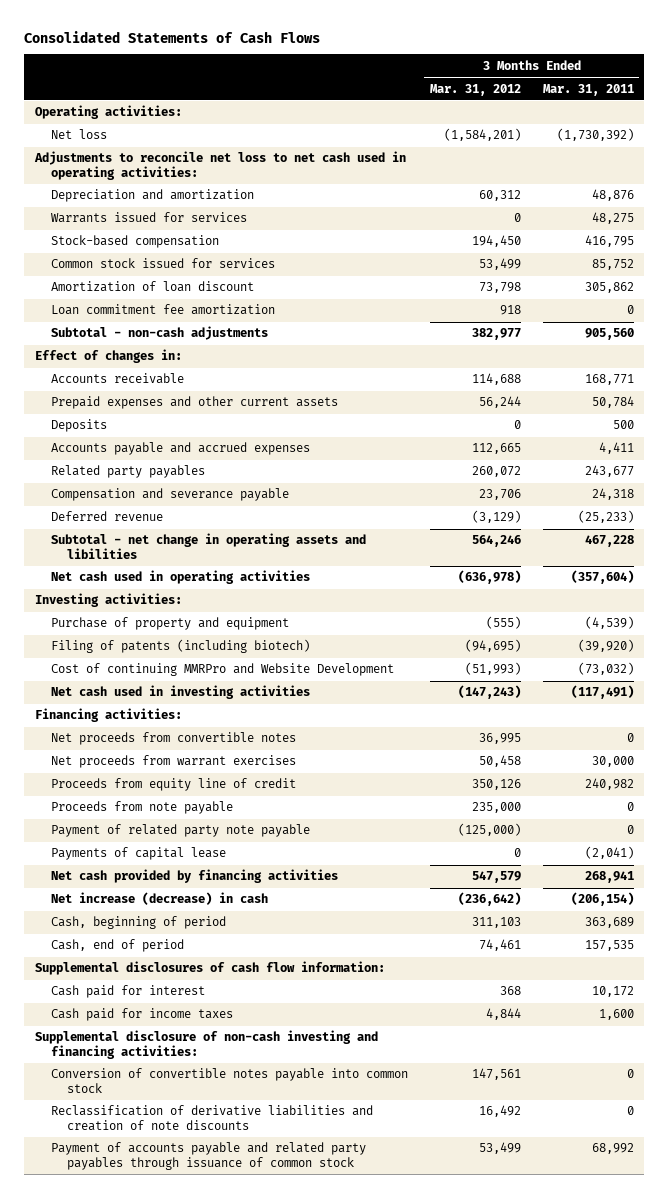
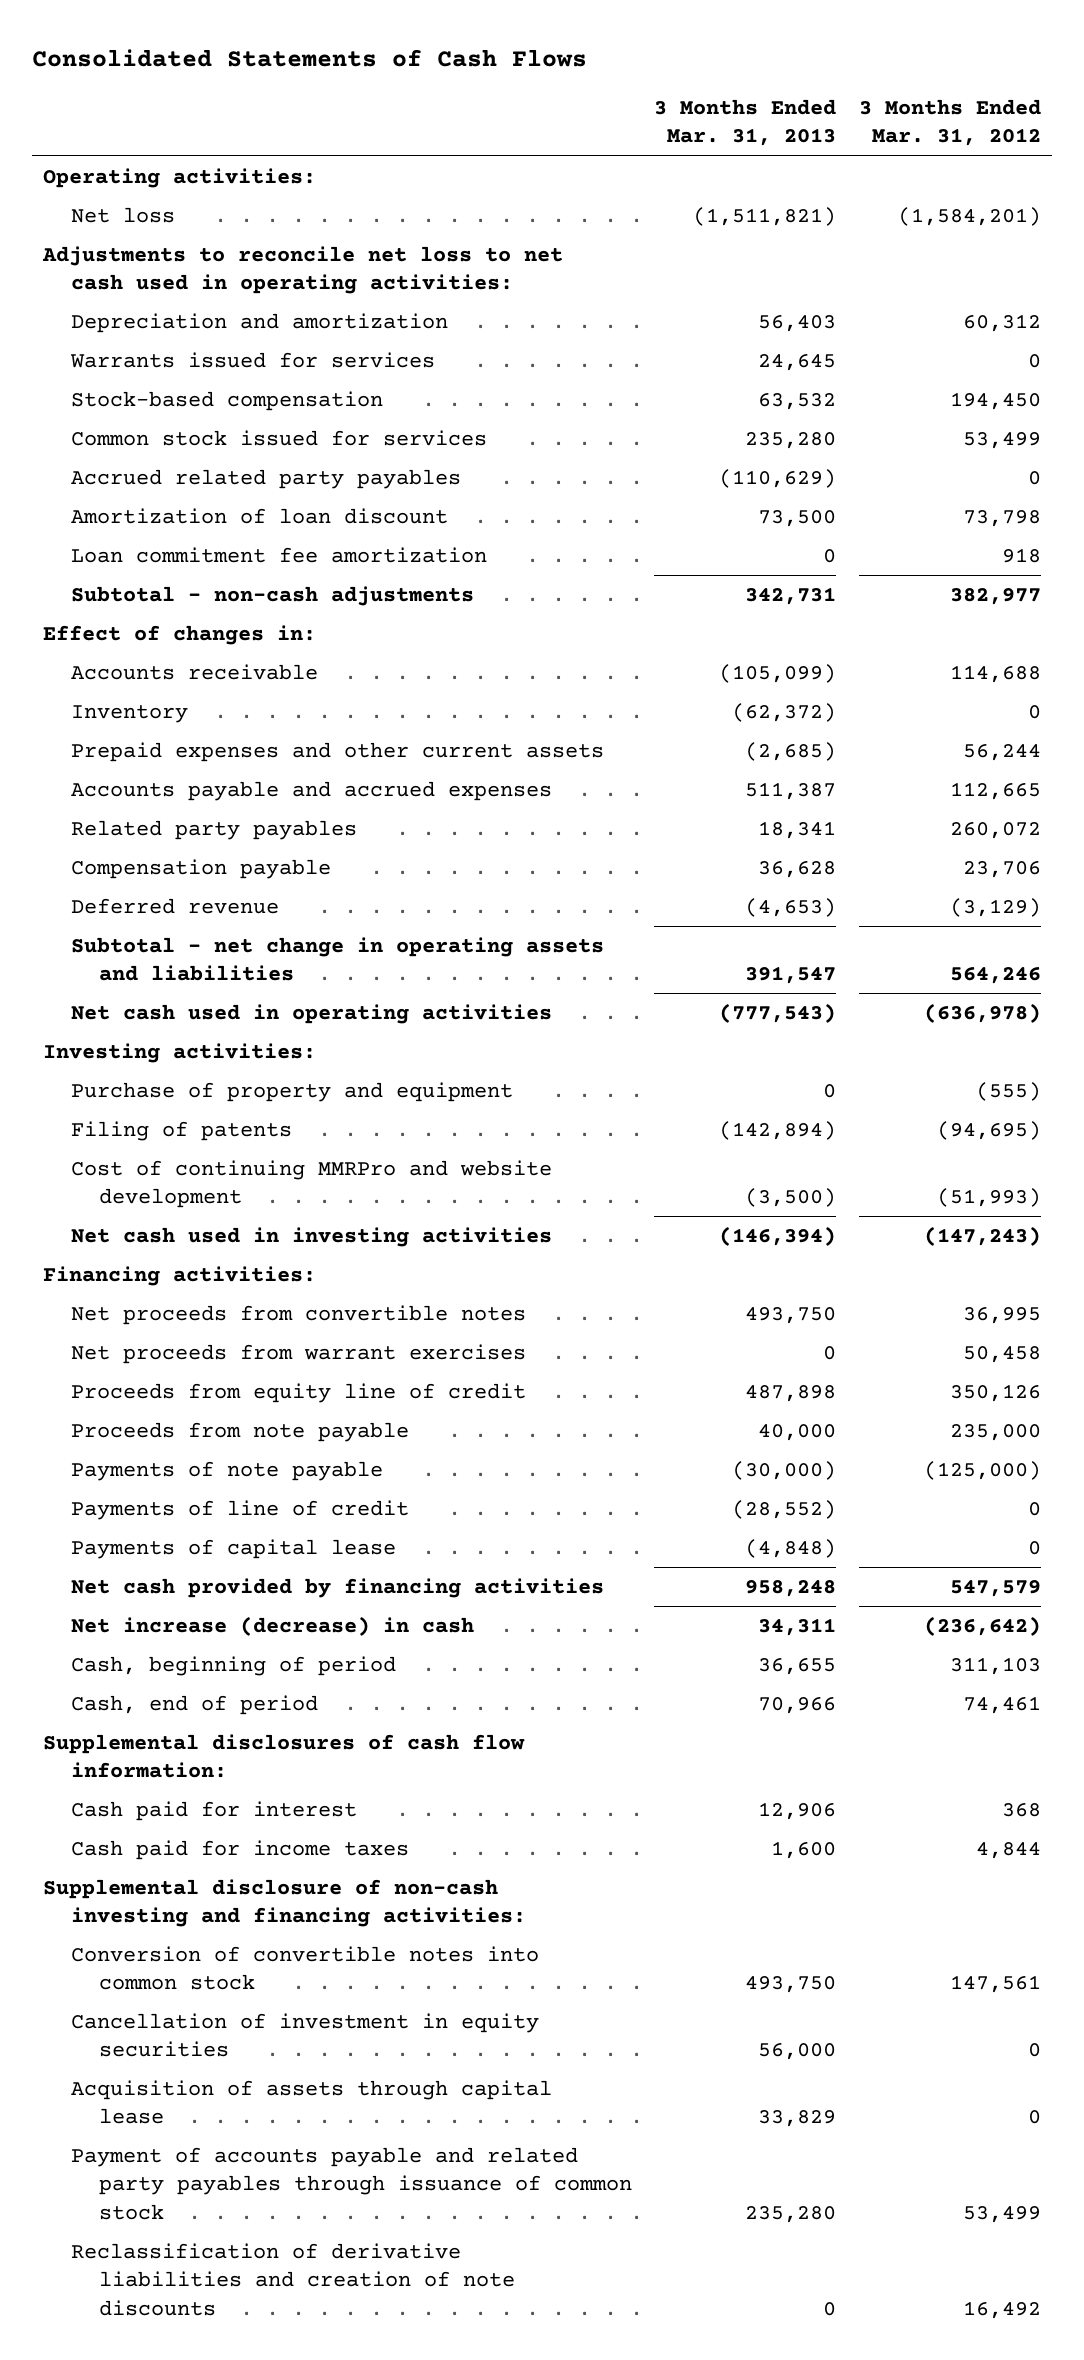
- | 3 Months Ended Mar. 31, 2012 | 3 Months Ended Mar. 31, 2011
+ | 3 Months Ended Mar. 31, 2013 | 3 Months Ended Mar. 31, 2012
+ Accrued related party payables | (110,629) | 0
+ Inventory | (62,372) | 0
- Deposits | 0 | 500
- Compensation and severance payable | 23,706 | 24,318
+ Compensation payable | 36,628 | 23,706
- Subtotal - net change in operating assets and libilities | 564,246 | 467,228
+ Subtotal - net change in operating assets and liabilities | 391,547 | 564,246
- Filing of patents (including biotech) | (94,695) | (39,920)
- Cost of continuing MMRPro and Website Development | (51,993) | (73,032)
+ Filing of patents | (142,894) | (94,695)
+ Cost of continuing MMRPro and website development | (3,500) | (51,993)
- Payment of related party note payable | (125,000) | 0
+ Payments of note payable | (30,000) | (125,000)
+ Payments of line of credit | (28,552) | 0
- Conversion of convertible notes payable into common stock | 147,561 | 0
+ Conversion of convertible notes into common stock | 493,750 | 147,561
+ Cancellation of investment in equity securities | 56,000 | 0
+ Acquisition of assets through capital lease | 33,829 | 0
moved down: Reclassification of derivative liabilities and creation of note discounts | 0 | 16,492

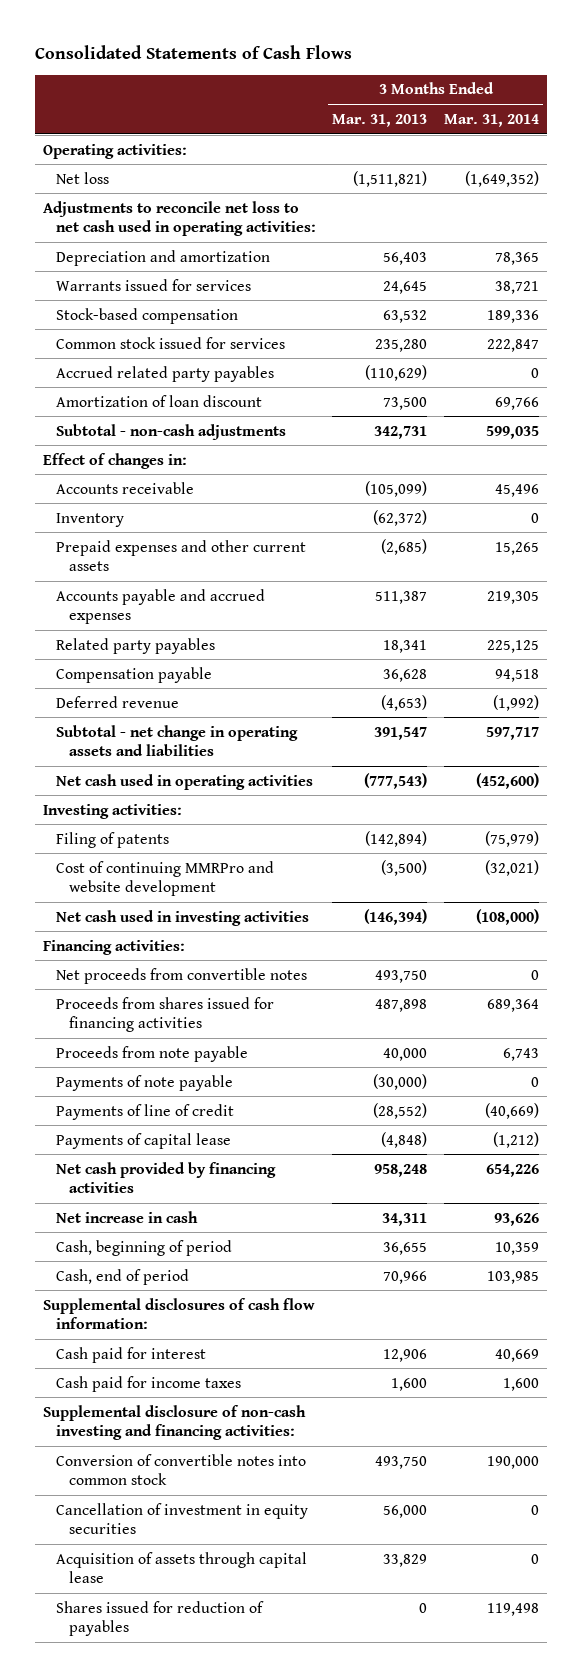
- | 3 Months Ended Mar. 31, 2013 | 3 Months Ended Mar. 31, 2012
+ | 3 Months Ended Mar. 31, 2013 | 3 Months Ended Mar. 31, 2014
- Loan commitment fee amortization | 0 | 918
- Purchase of property and equipment | 0 | (555)
- Net proceeds from warrant exercises | 0 | 50,458
- Proceeds from equity line of credit | 487,898 | 350,126
+ Proceeds from shares issued for financing activities | 487,898 | 689,364
- Net increase (decrease) in cash | 34,311 | (236,642)
+ Net increase in cash | 34,311 | 93,626
- Payment of accounts payable and related party payables through issuance of common stock | 235,280 | 53,499
- Reclassification of derivative liabilities and creation of note discounts | 0 | 16,492
+ Shares issued for reduction of payables | 0 | 119,498

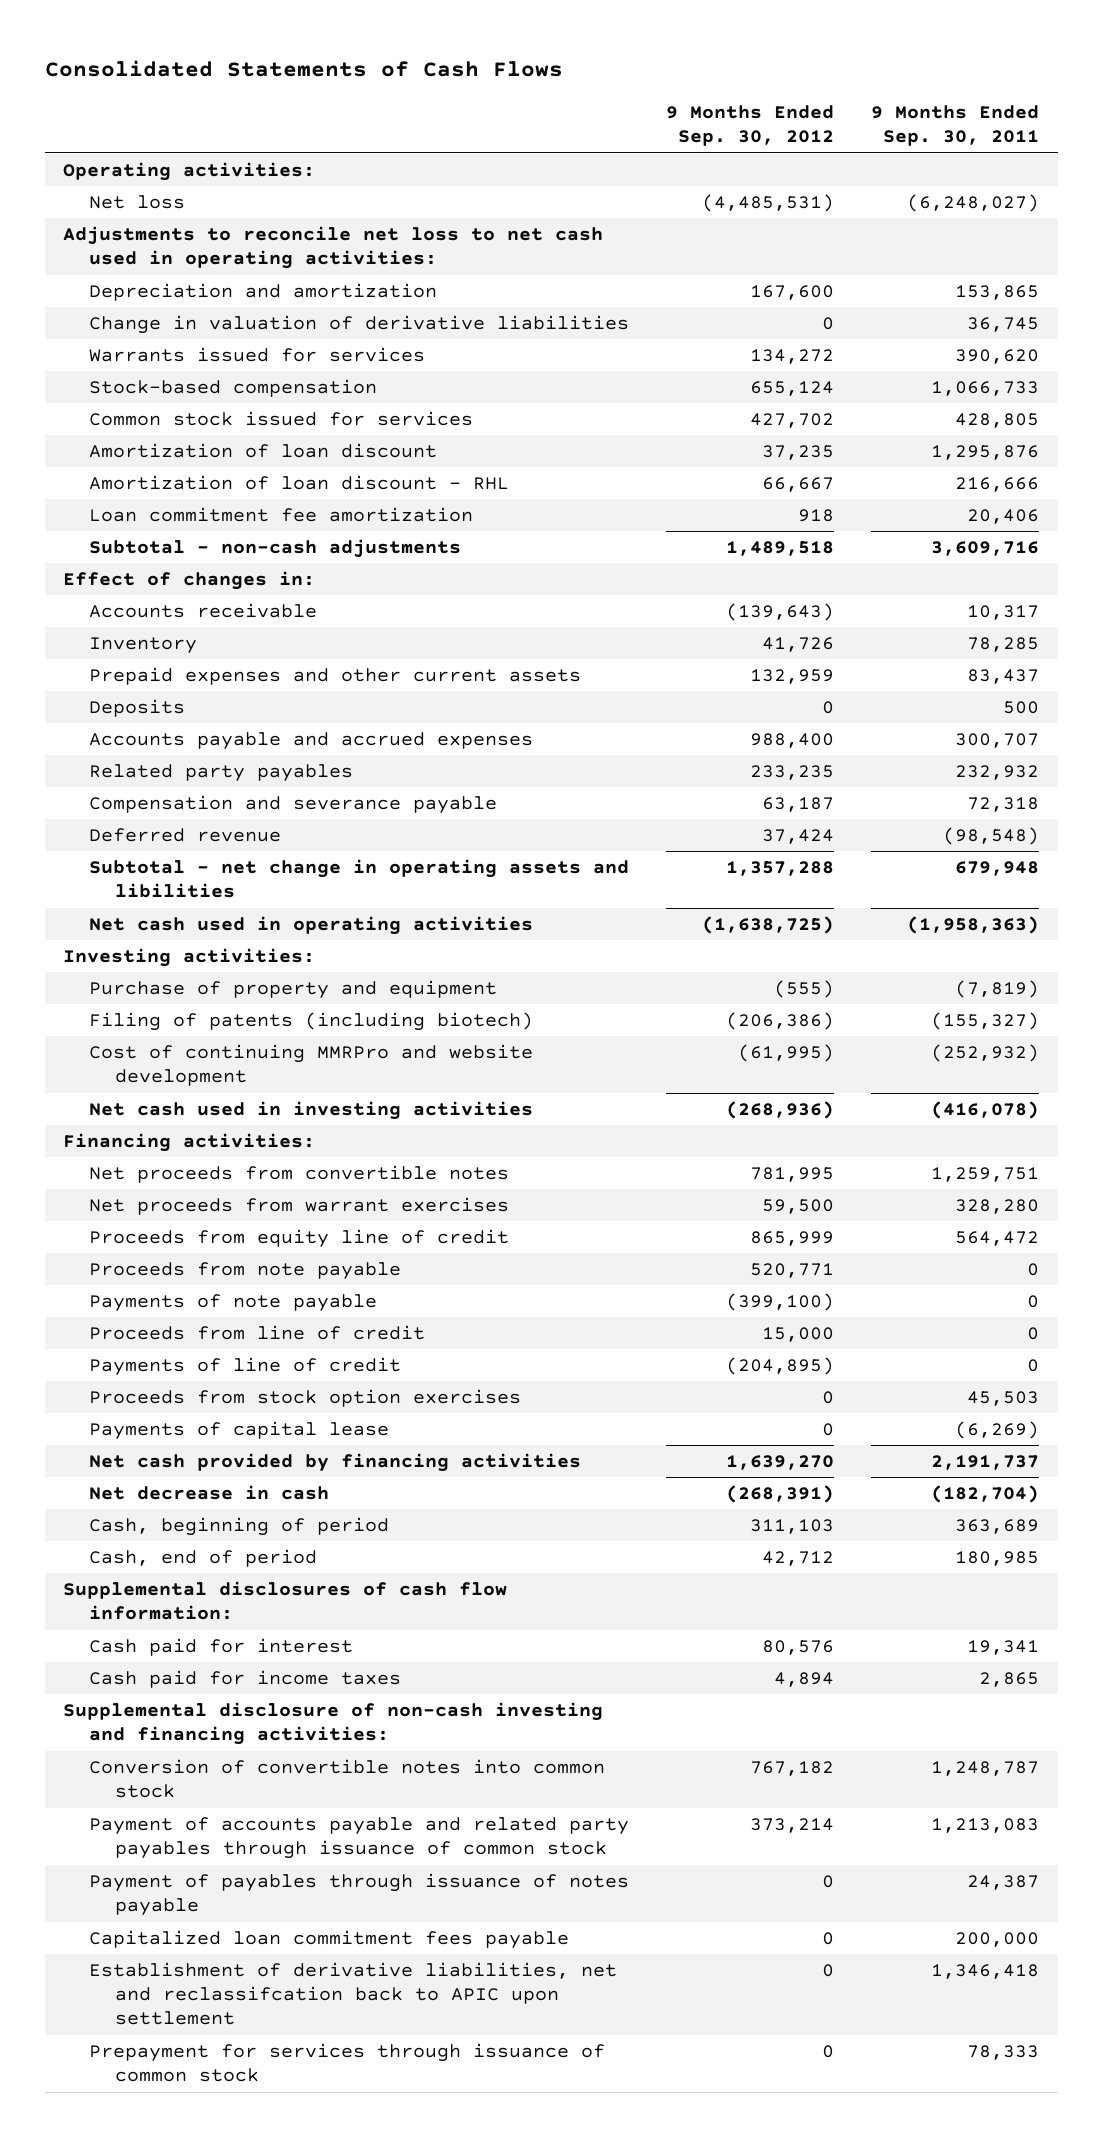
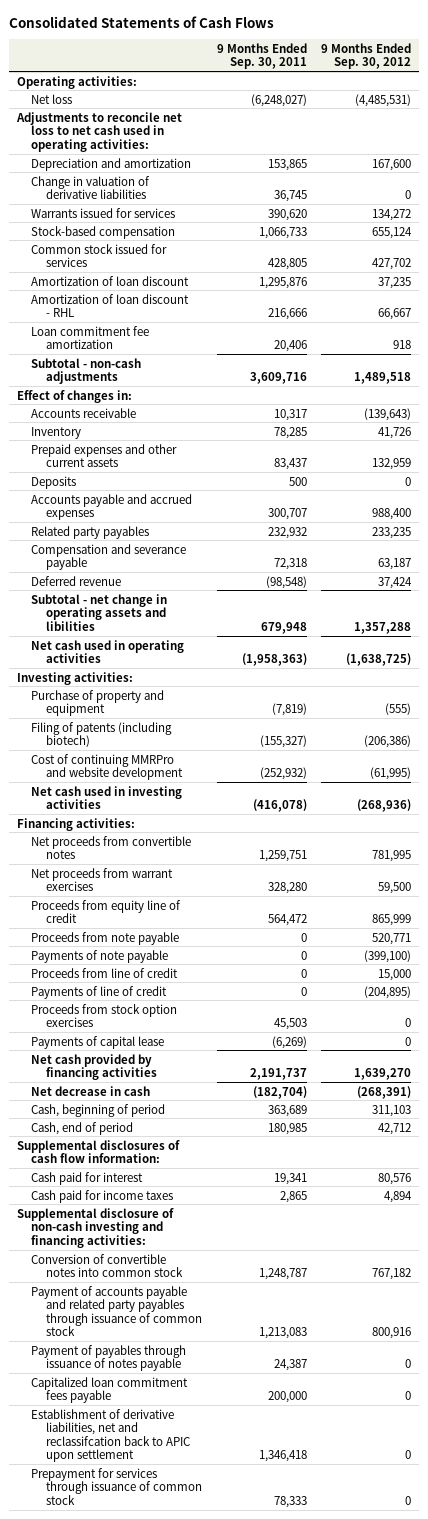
- | 9 Months Ended Sep. 30, 2012 | 9 Months Ended Sep. 30, 2011
+ | 9 Months Ended Sep. 30, 2011 | 9 Months Ended Sep. 30, 2012
- Payment of accounts payable and related party payables through issuance of common stock | 373,214 | 1,213,083
+ Payment of accounts payable and related party payables through issuance of common stock | 1,213,083 | 800,916

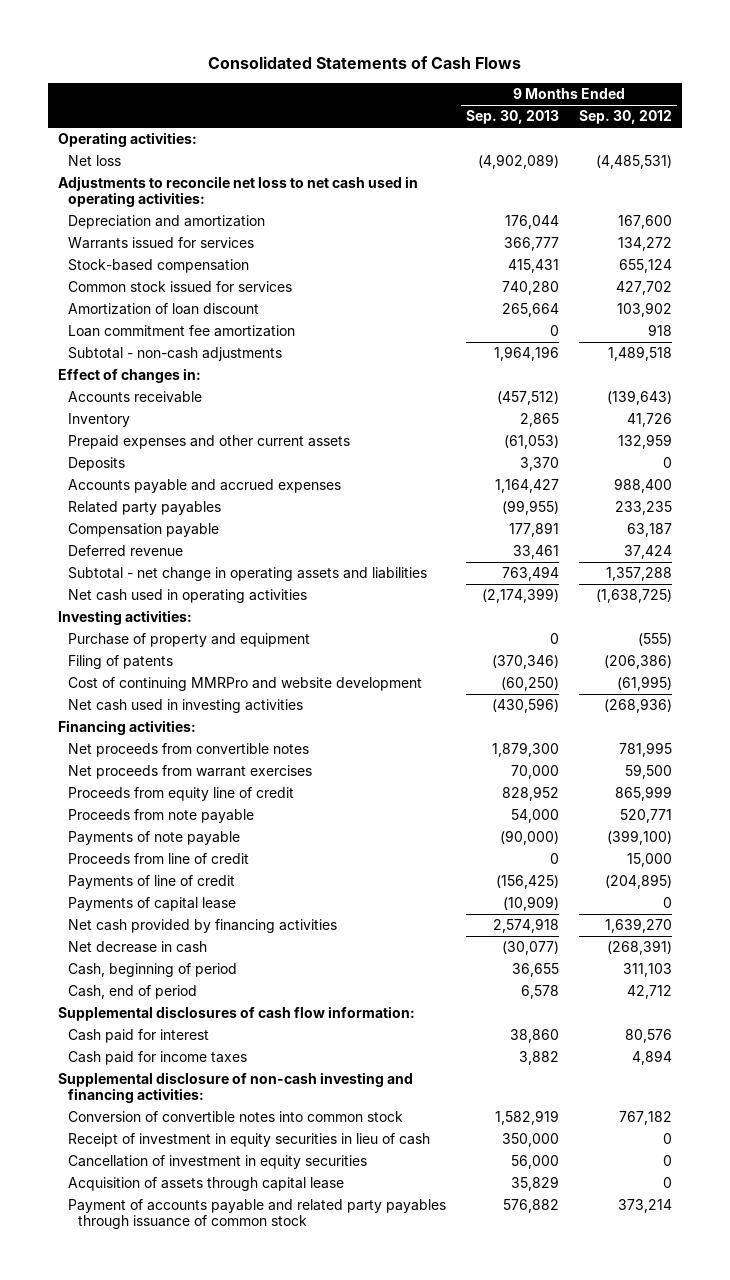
- | 9 Months Ended Sep. 30, 2011 | 9 Months Ended Sep. 30, 2012
+ | 9 Months Ended Sep. 30, 2013 | 9 Months Ended Sep. 30, 2012
- Change in valuation of derivative liabilities | 36,745 | 0
- Amortization of loan discount | 1,295,876 | 37,235
- Amortization of loan discount - RHL | 216,666 | 66,667
+ Amortization of loan discount | 265,664 | 103,902
- Compensation and severance payable | 72,318 | 63,187
+ Compensation payable | 177,891 | 63,187
- Subtotal - net change in operating assets and libilities | 679,948 | 1,357,288
+ Subtotal - net change in operating assets and liabilities | 763,494 | 1,357,288
- Filing of patents (including biotech) | (155,327) | (206,386)
+ Filing of patents | (370,346) | (206,386)
- Proceeds from stock option exercises | 45,503 | 0
- Payment of accounts payable and related party payables through issuance of common stock | 1,213,083 | 800,916
- Payment of payables through issuance of notes payable | 24,387 | 0
- Capitalized loan commitment fees payable | 200,000 | 0
- Establishment of derivative liabilities, net and reclassifcation back to APIC upon settlement | 1,346,418 | 0
- Prepayment for services through issuance of common stock | 78,333 | 0
+ Receipt of investment in equity securities in lieu of cash | 350,000 | 0
+ Cancellation of investment in equity securities | 56,000 | 0
+ Acquisition of assets through capital lease | 35,829 | 0
+ Payment of accounts payable and related party payables through issuance of common stock | 576,882 | 373,214

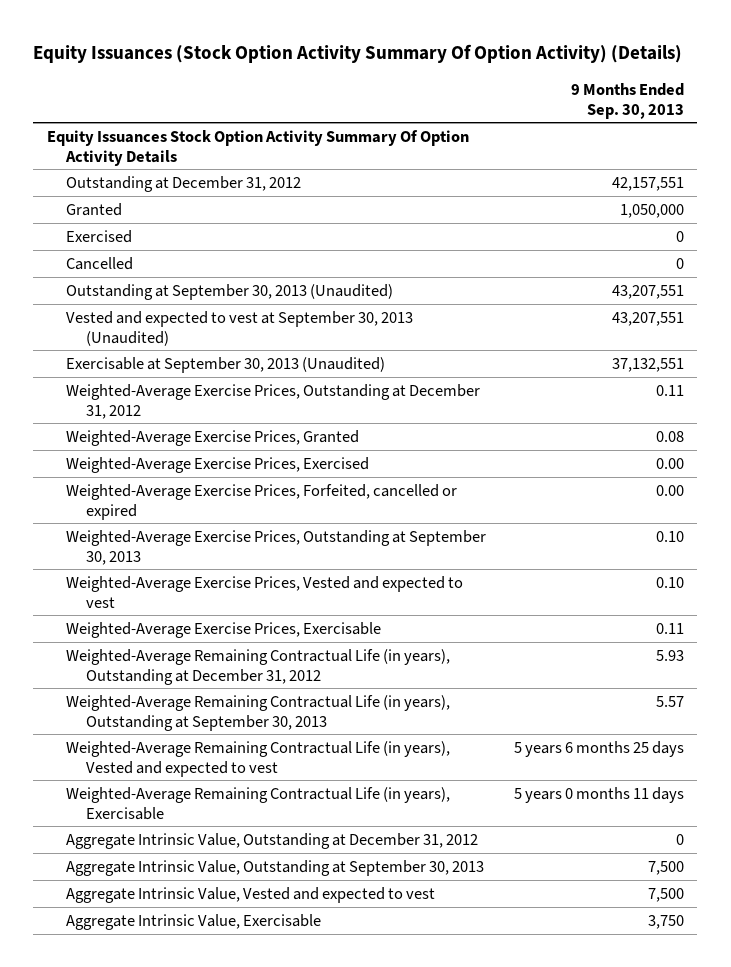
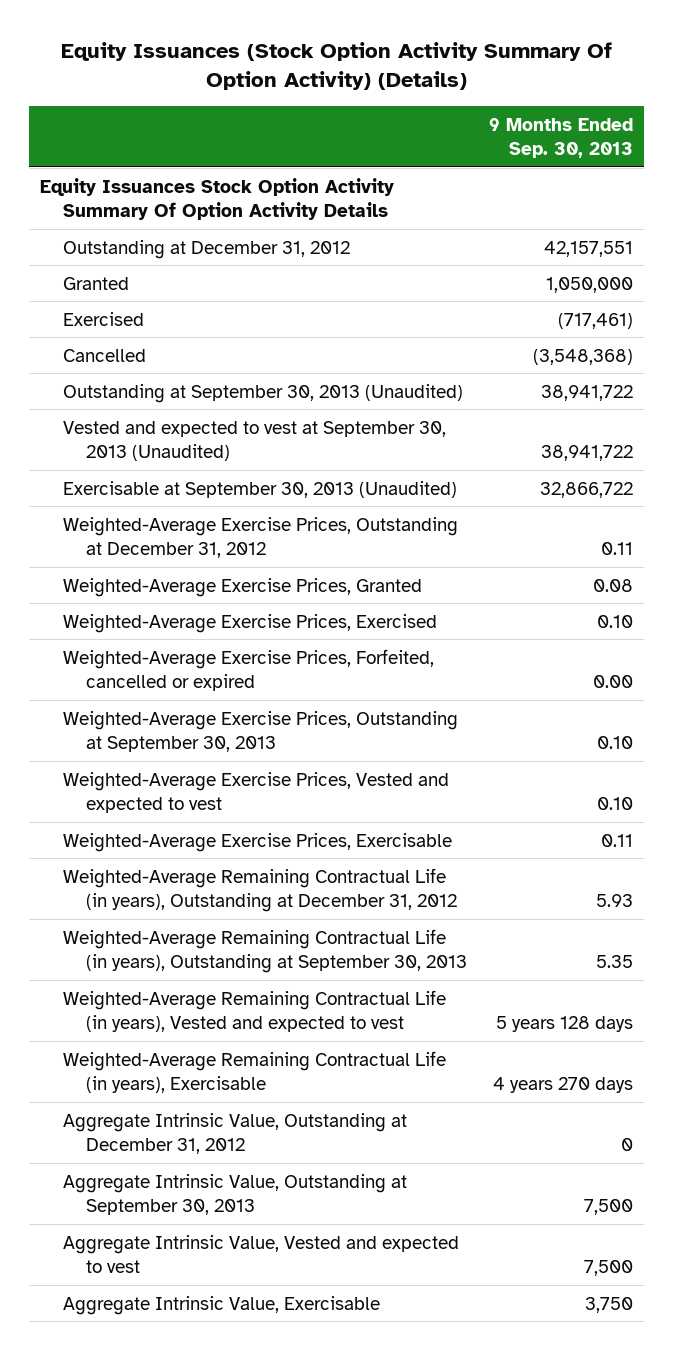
- Exercised | 0
- Cancelled | 0
- Outstanding at September 30, 2013 (Unaudited) | 43,207,551
- Vested and expected to vest at September 30, 2013 (Unaudited) | 43,207,551
- Exercisable at September 30, 2013 (Unaudited) | 37,132,551
+ Exercised | (717,461)
+ Cancelled | (3,548,368)
+ Outstanding at September 30, 2013 (Unaudited) | 38,941,722
+ Vested and expected to vest at September 30, 2013 (Unaudited) | 38,941,722
+ Exercisable at September 30, 2013 (Unaudited) | 32,866,722
- Weighted-Average Exercise Prices, Exercised | 0.00
+ Weighted-Average Exercise Prices, Exercised | 0.10
- Weighted-Average Remaining Contractual Life (in years), Outstanding at September 30, 2013 | 5.57
- Weighted-Average Remaining Contractual Life (in years), Vested and expected to vest | 5 years 6 months 25 days
- Weighted-Average Remaining Contractual Life (in years), Exercisable | 5 years 0 months 11 days
+ Weighted-Average Remaining Contractual Life (in years), Outstanding at September 30, 2013 | 5.35
+ Weighted-Average Remaining Contractual Life (in years), Vested and expected to vest | 5 years 128 days
+ Weighted-Average Remaining Contractual Life (in years), Exercisable | 4 years 270 days

